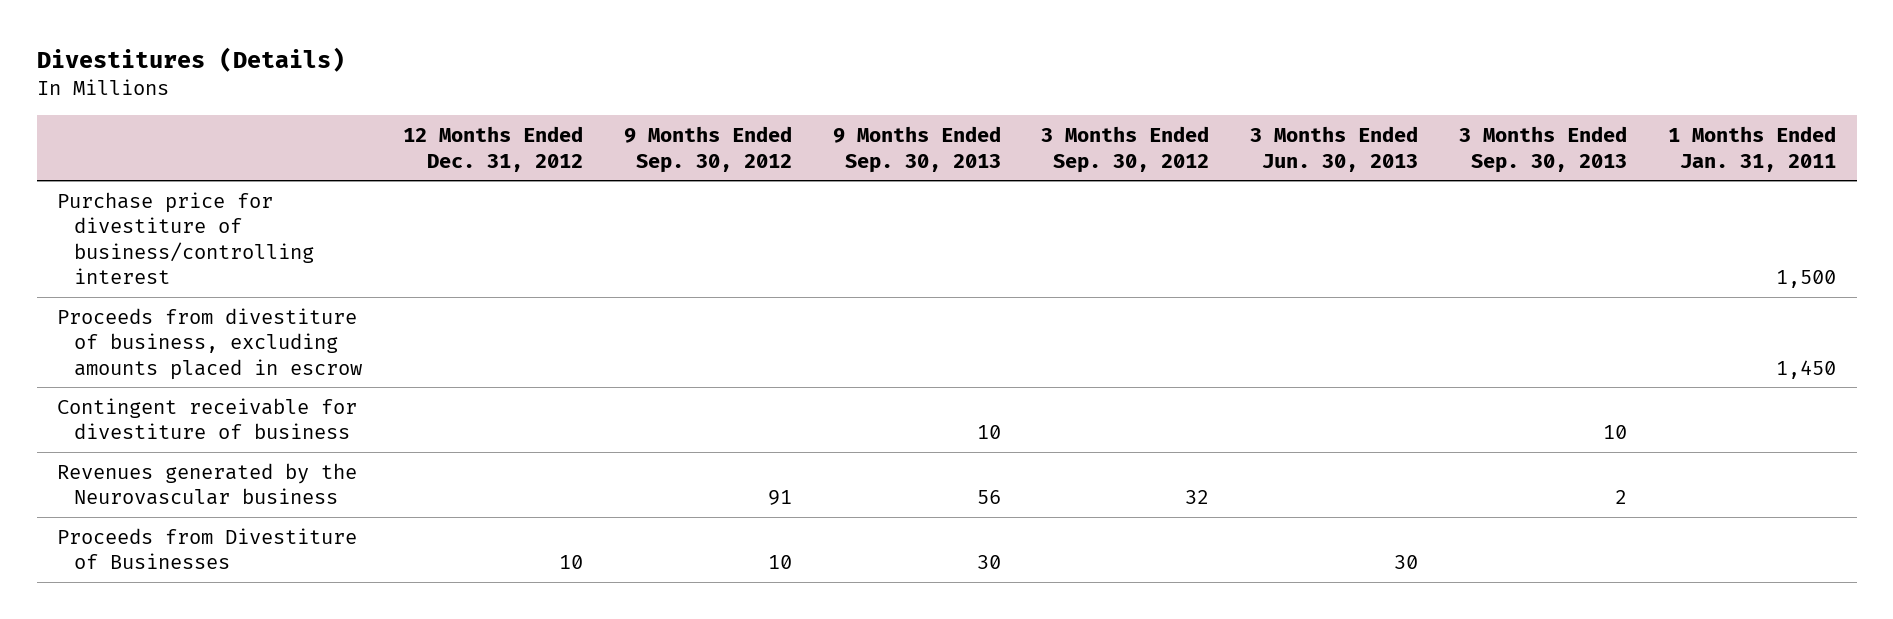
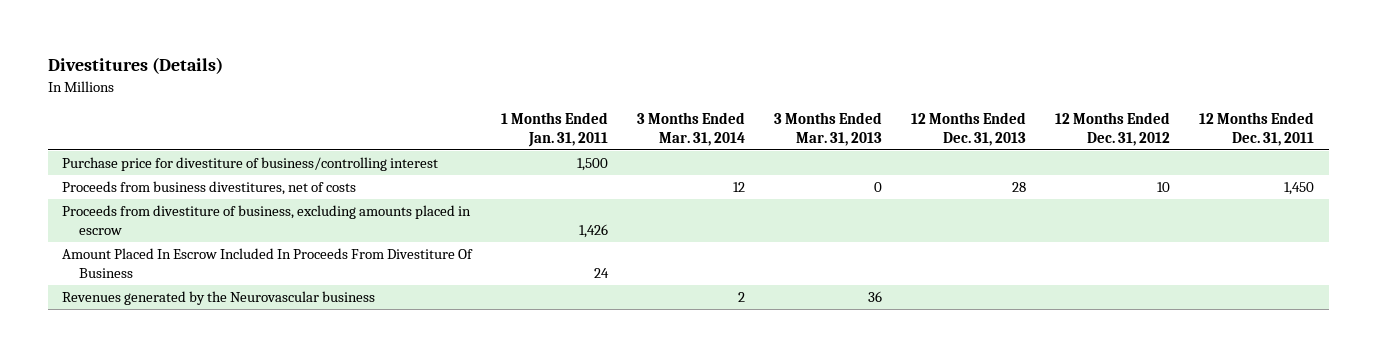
- | 12 Months Ended Dec. 31, 2012 | 9 Months Ended Sep. 30, 2012 | 9 Months Ended Sep. 30, 2013 | 3 Months Ended Sep. 30, 2012 | 3 Months Ended Jun. 30, 2013 | 3 Months Ended Sep. 30, 2013 | 1 Months Ended Jan. 31, 2011
+ | 1 Months Ended Jan. 31, 2011 | 3 Months Ended Mar. 31, 2014 | 3 Months Ended Mar. 31, 2013 | 12 Months Ended Dec. 31, 2013 | 12 Months Ended Dec. 31, 2012 | 12 Months Ended Dec. 31, 2011
- Proceeds from divestiture of business, excluding amounts placed in escrow | | | | | | | 1,450
- Contingent receivable for divestiture of business | | | 10 | | | 10 |
+ Proceeds from business divestitures, net of costs | | 12 | 0 | 28 | 10 | 1,450
+ Proceeds from divestiture of business, excluding amounts placed in escrow | 1,426 | | | | |
+ Amount Placed In Escrow Included In Proceeds From Divestiture Of Business | 24 | | | | |
- Proceeds from Divestiture of Businesses | 10 | 10 | 30 | | 30 | |

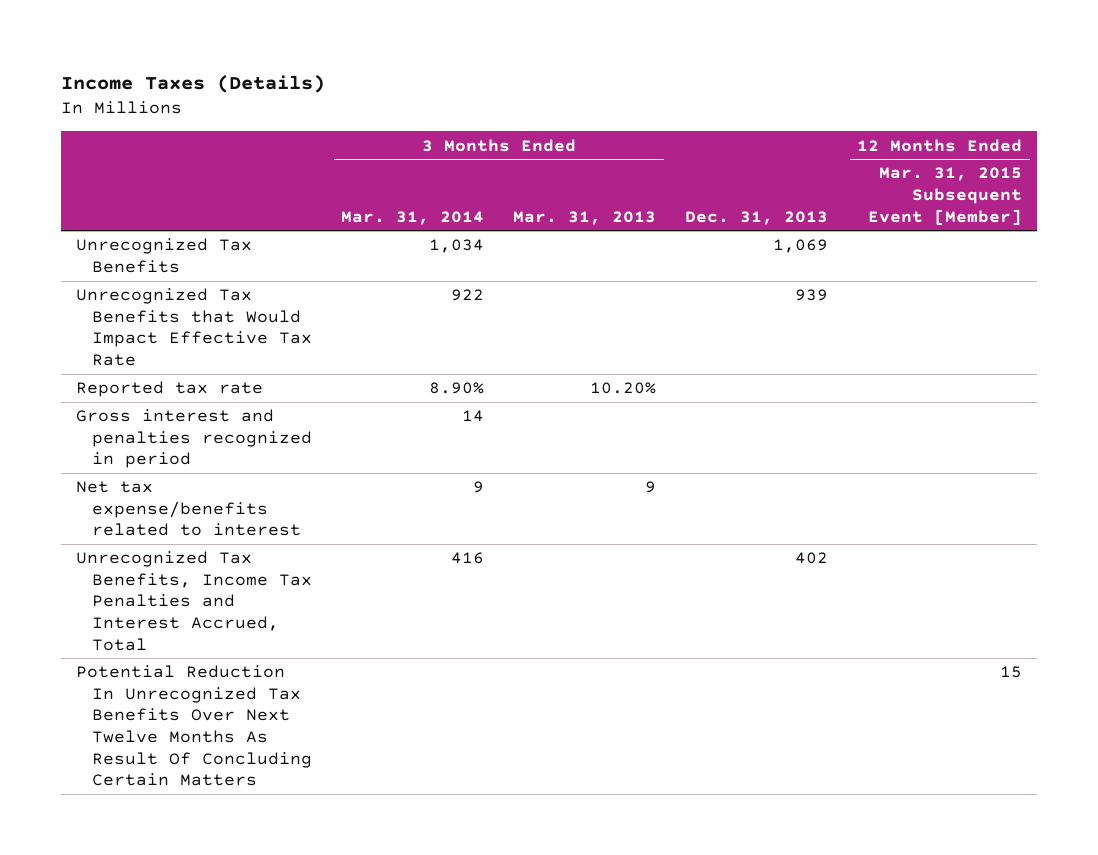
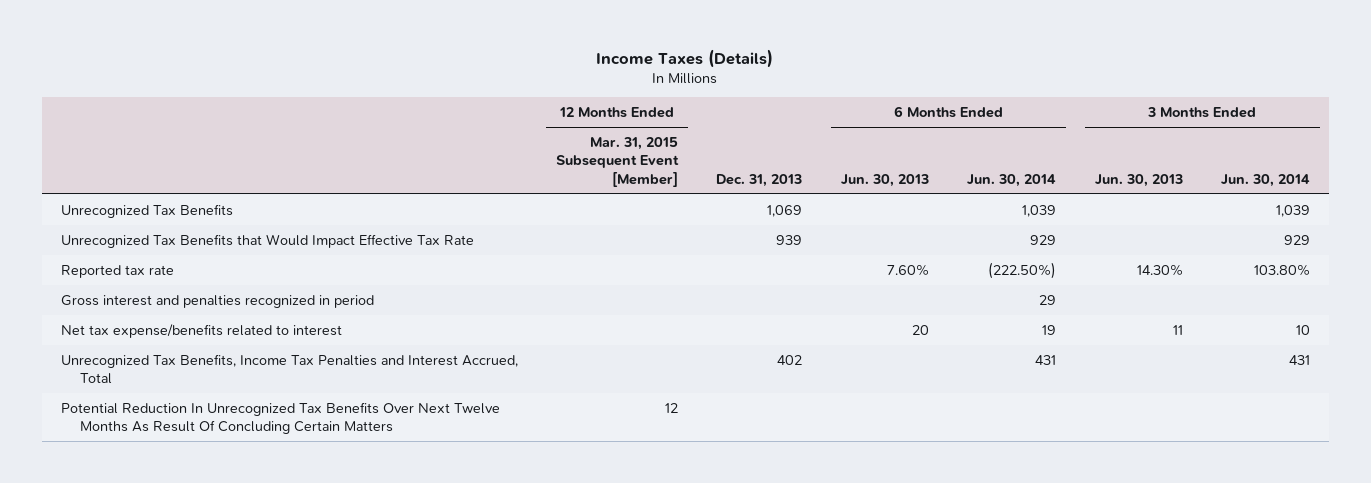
- | 3 Months Ended Mar. 31, 2014 | 3 Months Ended Mar. 31, 2013 | Dec. 31, 2013 | 12 Months Ended Mar. 31, 2015 Subsequent Event [Member]
+ | 12 Months Ended Mar. 31, 2015 Subsequent Event [Member] | Dec. 31, 2013 | 6 Months Ended Jun. 30, 2013 | 6 Months Ended Jun. 30, 2014 | 3 Months Ended Jun. 30, 2013 | 3 Months Ended Jun. 30, 2014
- Potential Reduction In Unrecognized Tax Benefits Over Next Twelve Months As Result Of Concluding Certain Matters | | | | 15
+ Potential Reduction In Unrecognized Tax Benefits Over Next Twelve Months As Result Of Concluding Certain Matters | 12 | | | | |

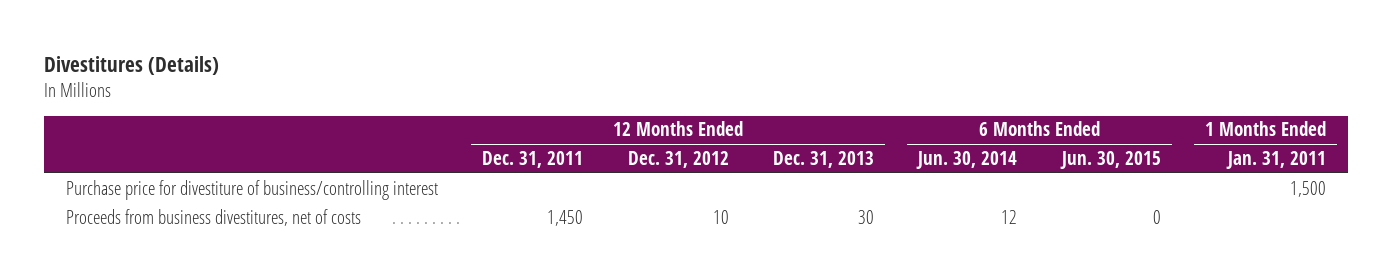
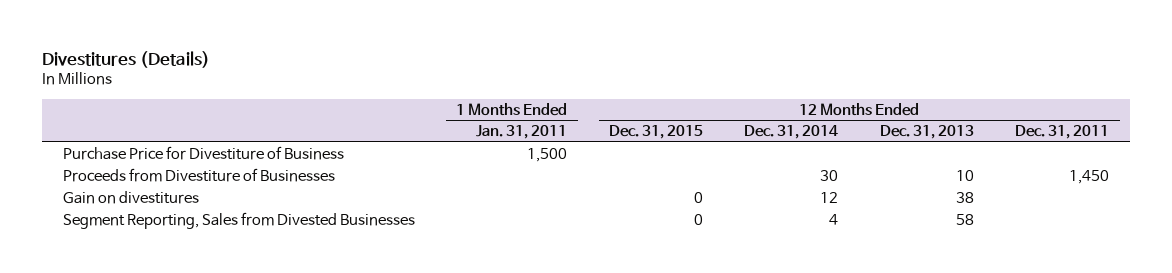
- | 12 Months Ended Dec. 31, 2011 | 12 Months Ended Dec. 31, 2012 | 12 Months Ended Dec. 31, 2013 | 6 Months Ended Jun. 30, 2014 | 6 Months Ended Jun. 30, 2015 | 1 Months Ended Jan. 31, 2011
+ | 1 Months Ended Jan. 31, 2011 | 12 Months Ended Dec. 31, 2015 | 12 Months Ended Dec. 31, 2014 | 12 Months Ended Dec. 31, 2013 | 12 Months Ended Dec. 31, 2011
- Purchase price for divestiture of business/controlling interest | | | | | | 1,500
- Proceeds from business divestitures, net of costs | 1,450 | 10 | 30 | 12 | 0 |
+ Purchase Price for Divestiture of Business | 1,500 | | | |
+ Proceeds from Divestiture of Businesses | | | 30 | 10 | 1,450
+ Gain on divestitures | | 0 | 12 | 38 |
+ Segment Reporting, Sales from Divested Businesses | | 0 | 4 | 58 |

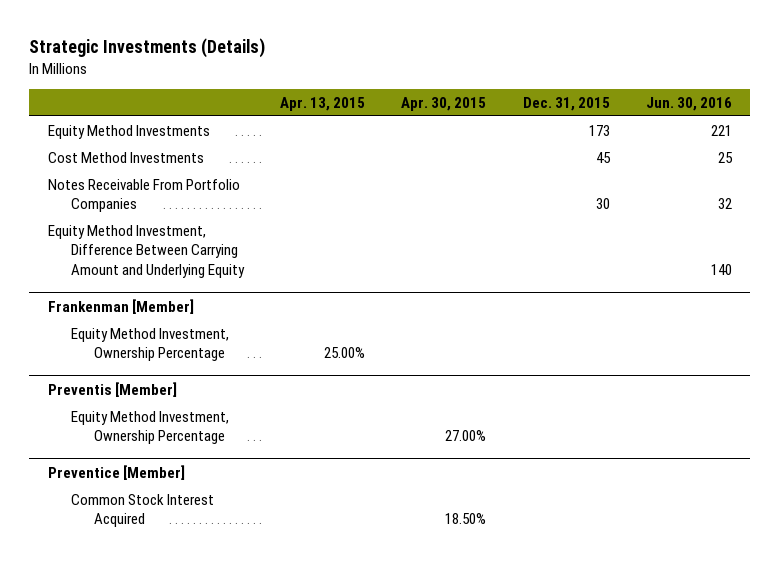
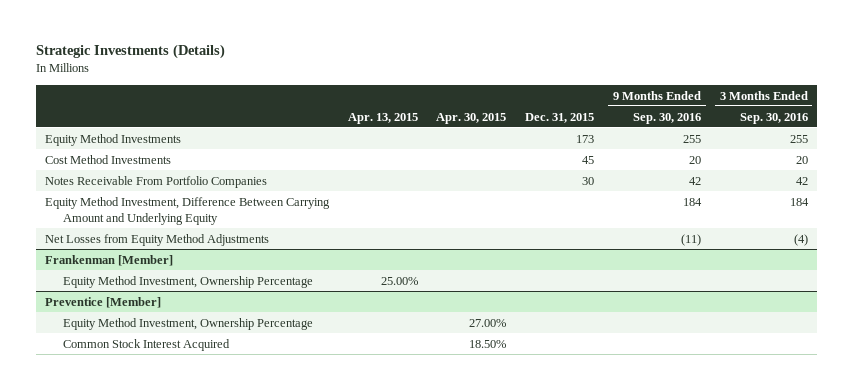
- | Apr. 13, 2015 | Apr. 30, 2015 | Dec. 31, 2015 | Jun. 30, 2016
+ | Apr. 13, 2015 | Apr. 30, 2015 | Dec. 31, 2015 | 9 Months Ended Sep. 30, 2016 | 3 Months Ended Sep. 30, 2016
+ Net Losses from Equity Method Adjustments | | | | (11) | (4)
- Preventis [Member]
- Equity Method Investment, Ownership Percentage | | 27.00% | |
@ Preventice [Member]
+ Equity Method Investment, Ownership Percentage | | 27.00% | | |

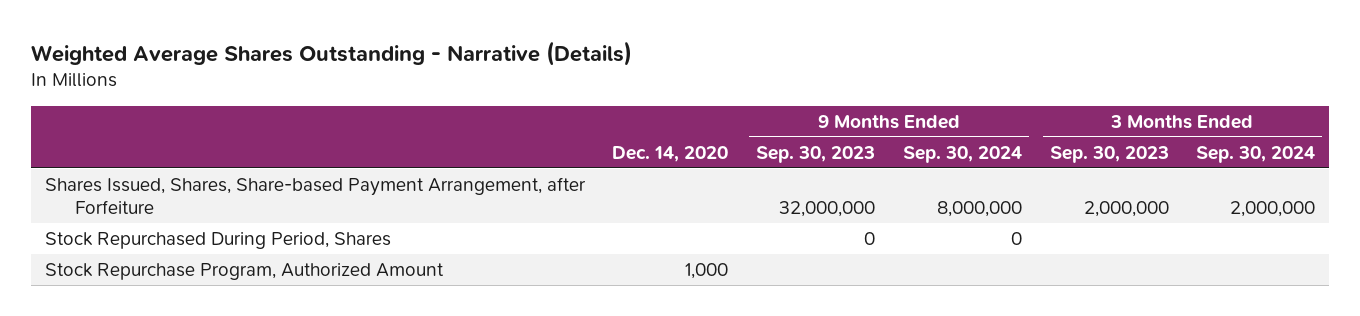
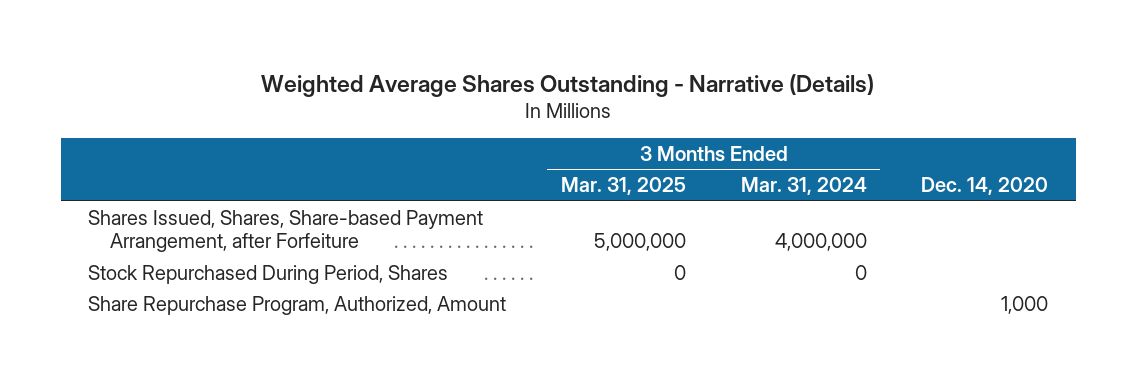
- | Dec. 14, 2020 | 9 Months Ended Sep. 30, 2023 | 9 Months Ended Sep. 30, 2024 | 3 Months Ended Sep. 30, 2023 | 3 Months Ended Sep. 30, 2024
+ | 3 Months Ended Mar. 31, 2025 | 3 Months Ended Mar. 31, 2024 | Dec. 14, 2020
- Stock Repurchase Program, Authorized Amount | 1,000 | | | |
+ Share Repurchase Program, Authorized, Amount | | | 1,000

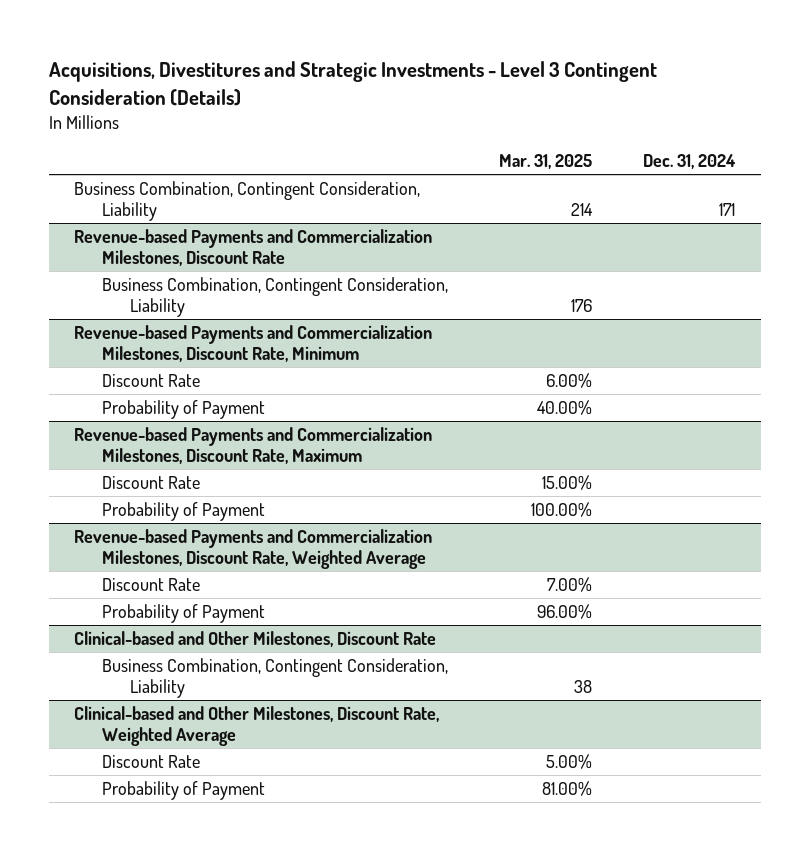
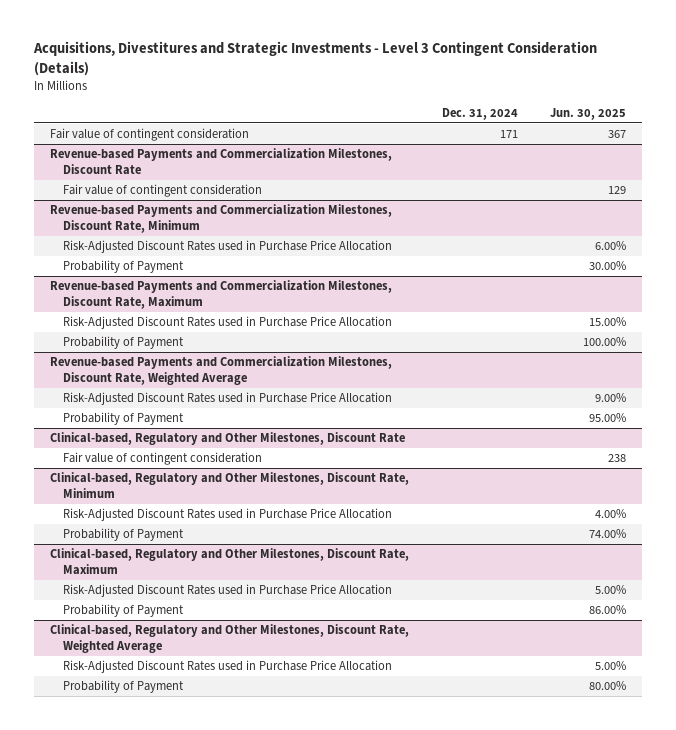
- | Mar. 31, 2025 | Dec. 31, 2024
+ | Dec. 31, 2024 | Jun. 30, 2025
- Business Combination, Contingent Consideration, Liability | 214 | 171
+ Fair value of contingent consideration | 171 | 367
@ Revenue-based Payments and Commercialization Milestones, Discount Rate
- Business Combination, Contingent Consideration, Liability | 176 |
+ Fair value of contingent consideration | | 129
@ Revenue-based Payments and Commercialization Milestones, Discount Rate, Minimum
- Discount Rate | 6.00% |
+ Risk-Adjusted Discount Rates used in Purchase Price Allocation | | 6.00%
@ Revenue-based Payments and Commercialization Milestones, Discount Rate, Maximum
- Discount Rate | 15.00% |
+ Risk-Adjusted Discount Rates used in Purchase Price Allocation | | 15.00%
@ Revenue-based Payments and Commercialization Milestones, Discount Rate, Weighted Average
- Discount Rate | 7.00% |
+ Risk-Adjusted Discount Rates used in Purchase Price Allocation | | 9.00%
- Clinical-based and Other Milestones, Discount Rate
- Business Combination, Contingent Consideration, Liability | 38 |
- Clinical-based and Other Milestones, Discount Rate, Weighted Average
- Discount Rate | 5.00% |
+ Clinical-based, Regulatory and Other Milestones, Discount Rate
+ Fair value of contingent consideration | | 238
+ Clinical-based, Regulatory and Other Milestones, Discount Rate, Minimum
+ Risk-Adjusted Discount Rates used in Purchase Price Allocation | | 4.00%
+ Probability of Payment | | 74.00%
+ Clinical-based, Regulatory and Other Milestones, Discount Rate, Maximum
+ Risk-Adjusted Discount Rates used in Purchase Price Allocation | | 5.00%
+ Probability of Payment | | 86.00%
+ Clinical-based, Regulatory and Other Milestones, Discount Rate, Weighted Average
+ Risk-Adjusted Discount Rates used in Purchase Price Allocation | | 5.00%

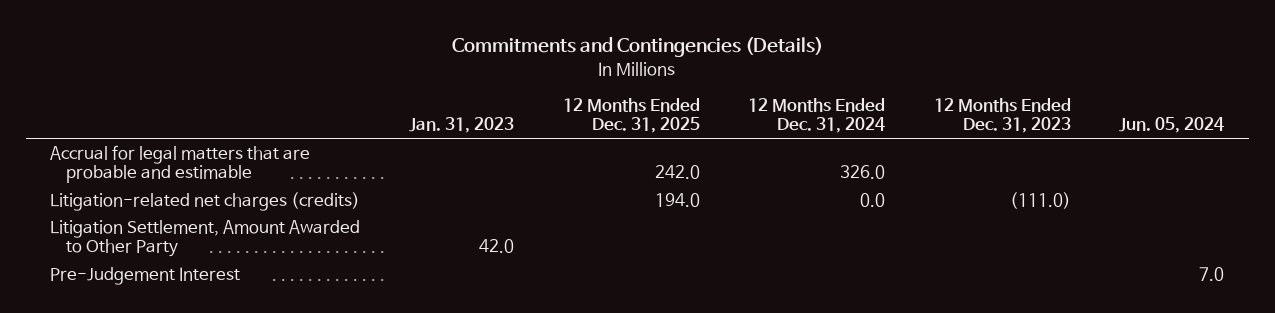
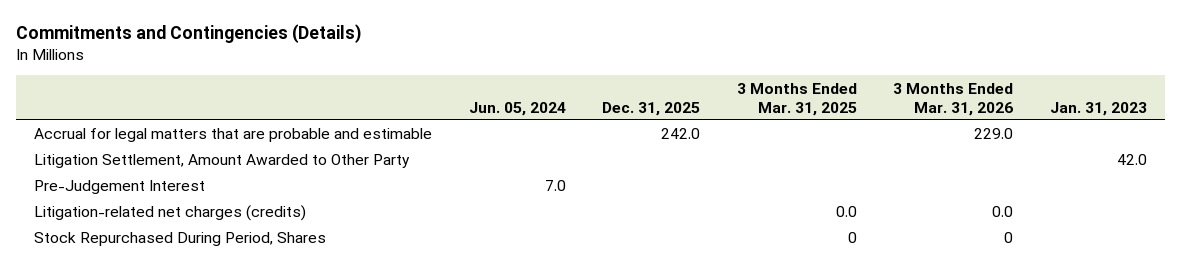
- | Jan. 31, 2023 | 12 Months Ended Dec. 31, 2025 | 12 Months Ended Dec. 31, 2024 | 12 Months Ended Dec. 31, 2023 | Jun. 05, 2024
+ | Jun. 05, 2024 | Dec. 31, 2025 | 3 Months Ended Mar. 31, 2025 | 3 Months Ended Mar. 31, 2026 | Jan. 31, 2023
moved down: Litigation-related net charges (credits) | | | 0.0 | 0.0 |
+ Stock Repurchased During Period, Shares | | | 0 | 0 |

